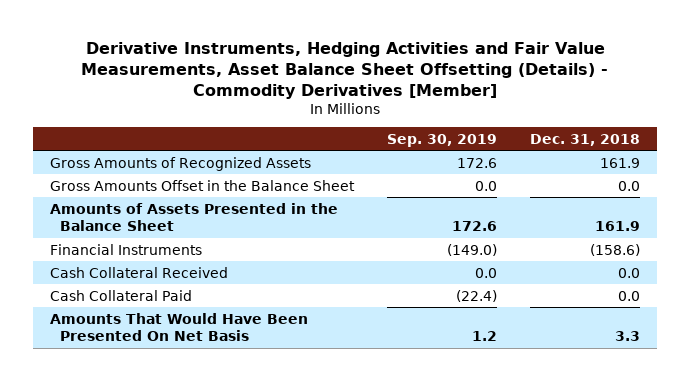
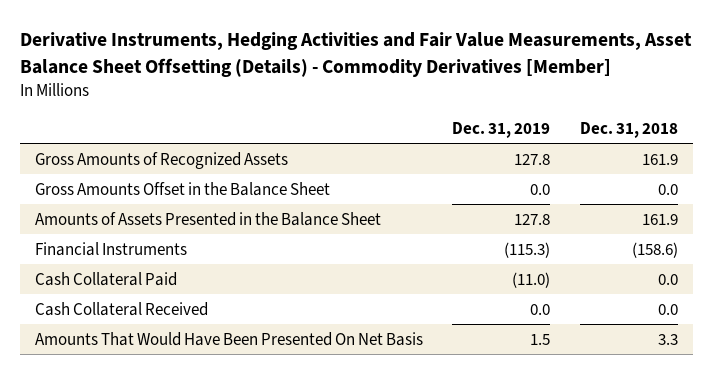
- | Sep. 30, 2019 | Dec. 31, 2018
+ | Dec. 31, 2019 | Dec. 31, 2018
moved down: Cash Collateral Received | 0.0 | 0.0

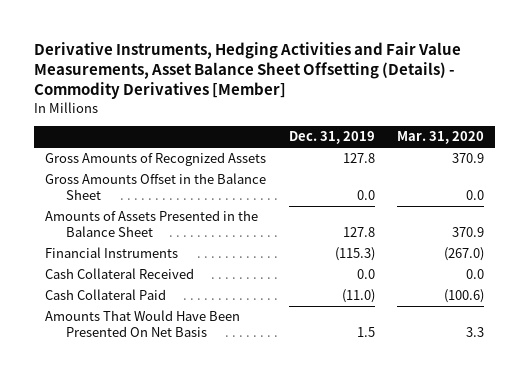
- | Dec. 31, 2019 | Dec. 31, 2018
+ | Dec. 31, 2019 | Mar. 31, 2020
moved down: Cash Collateral Paid | (11.0) | (100.6)

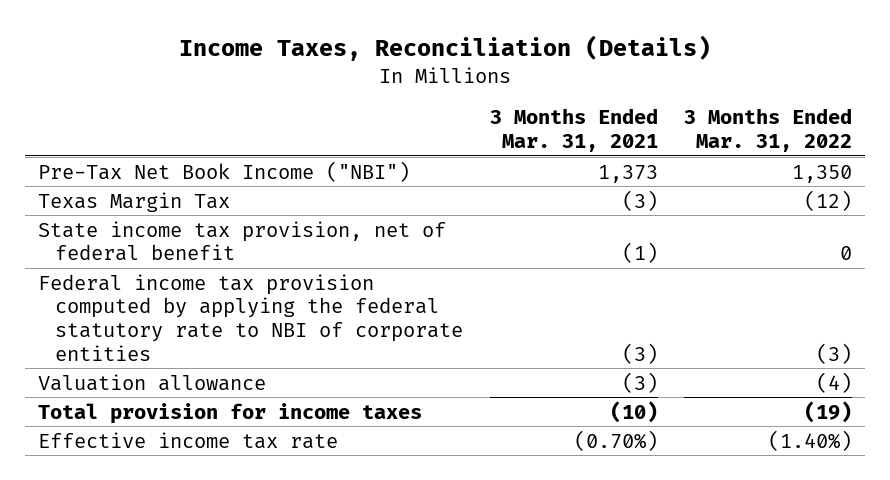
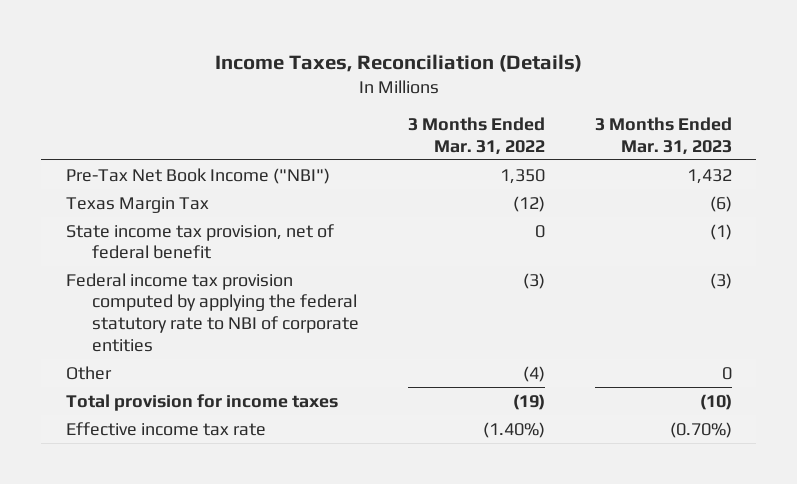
- | 3 Months Ended Mar. 31, 2021 | 3 Months Ended Mar. 31, 2022
+ | 3 Months Ended Mar. 31, 2022 | 3 Months Ended Mar. 31, 2023
- Valuation allowance | (3) | (4)
+ Other | (4) | 0

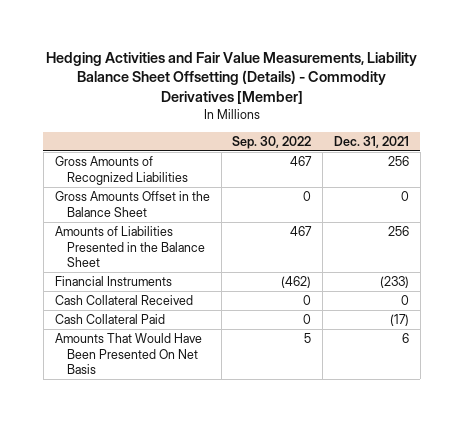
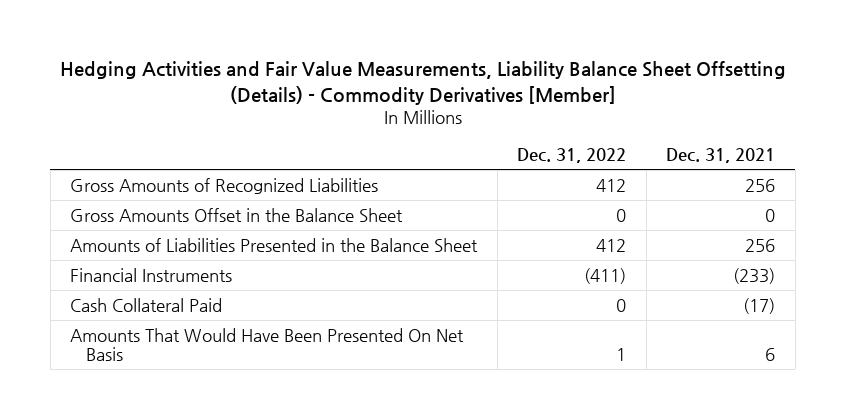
- | Sep. 30, 2022 | Dec. 31, 2021
+ | Dec. 31, 2022 | Dec. 31, 2021
- Cash Collateral Received | 0 | 0

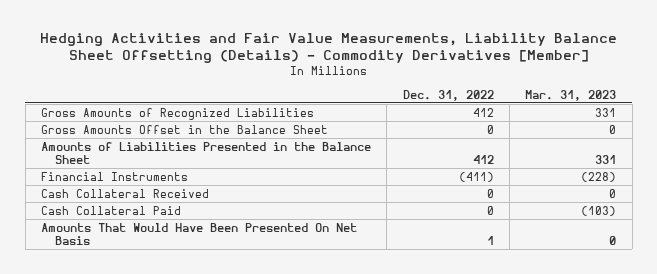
- | Dec. 31, 2022 | Dec. 31, 2021
+ | Dec. 31, 2022 | Mar. 31, 2023
+ Cash Collateral Received | 0 | 0

